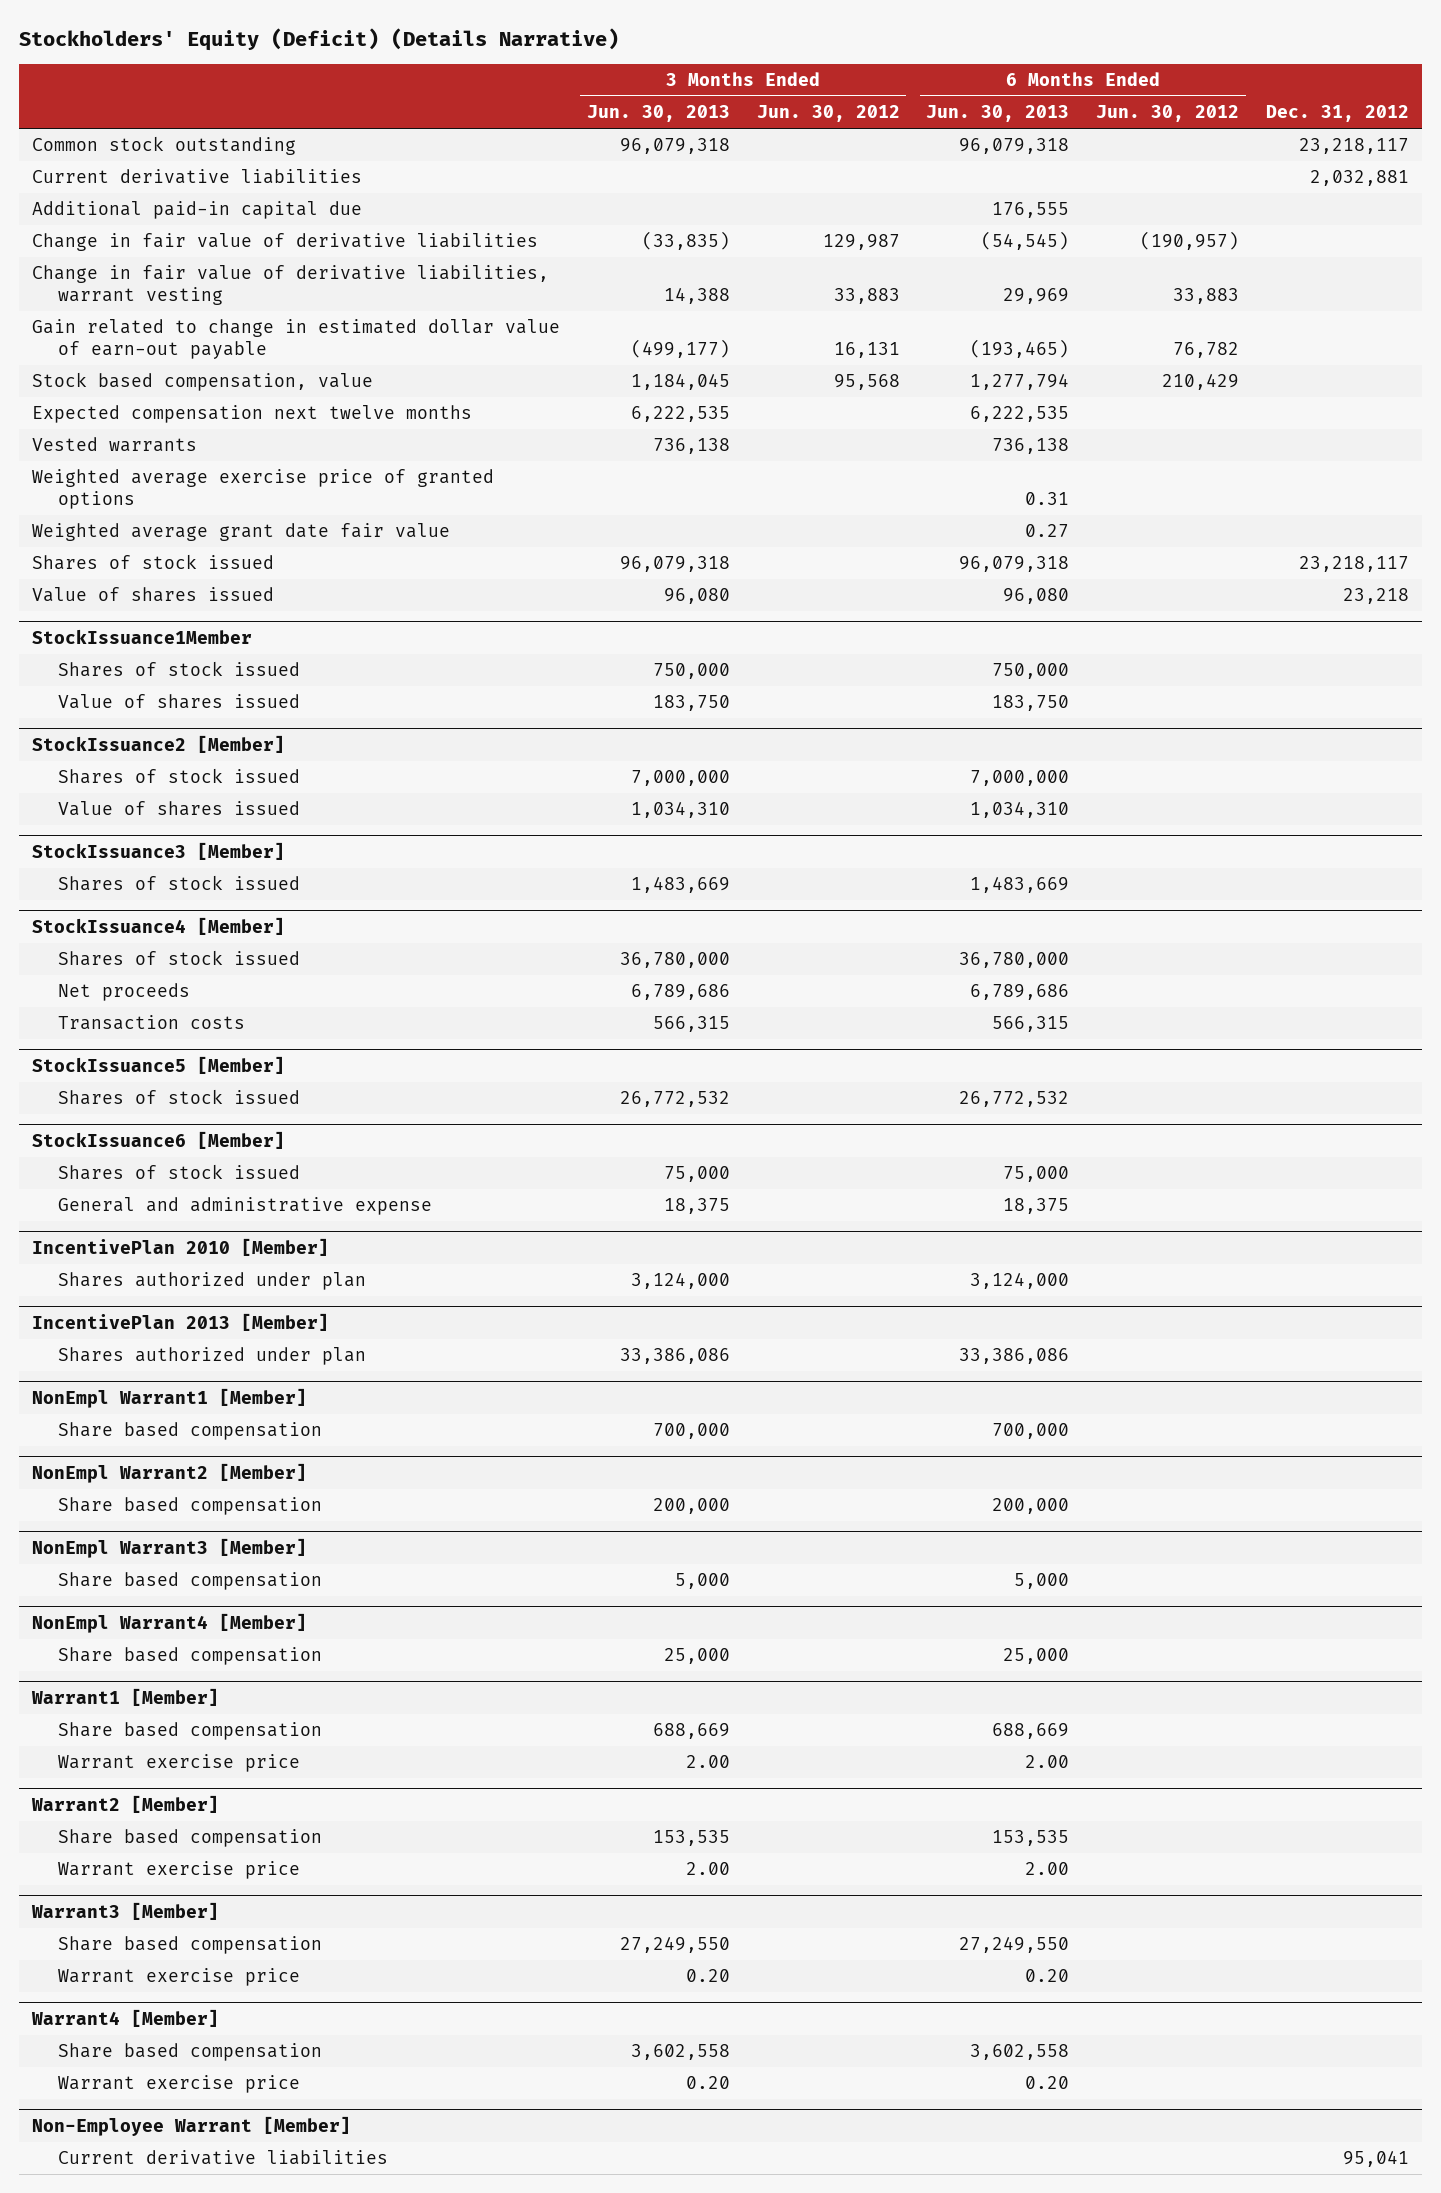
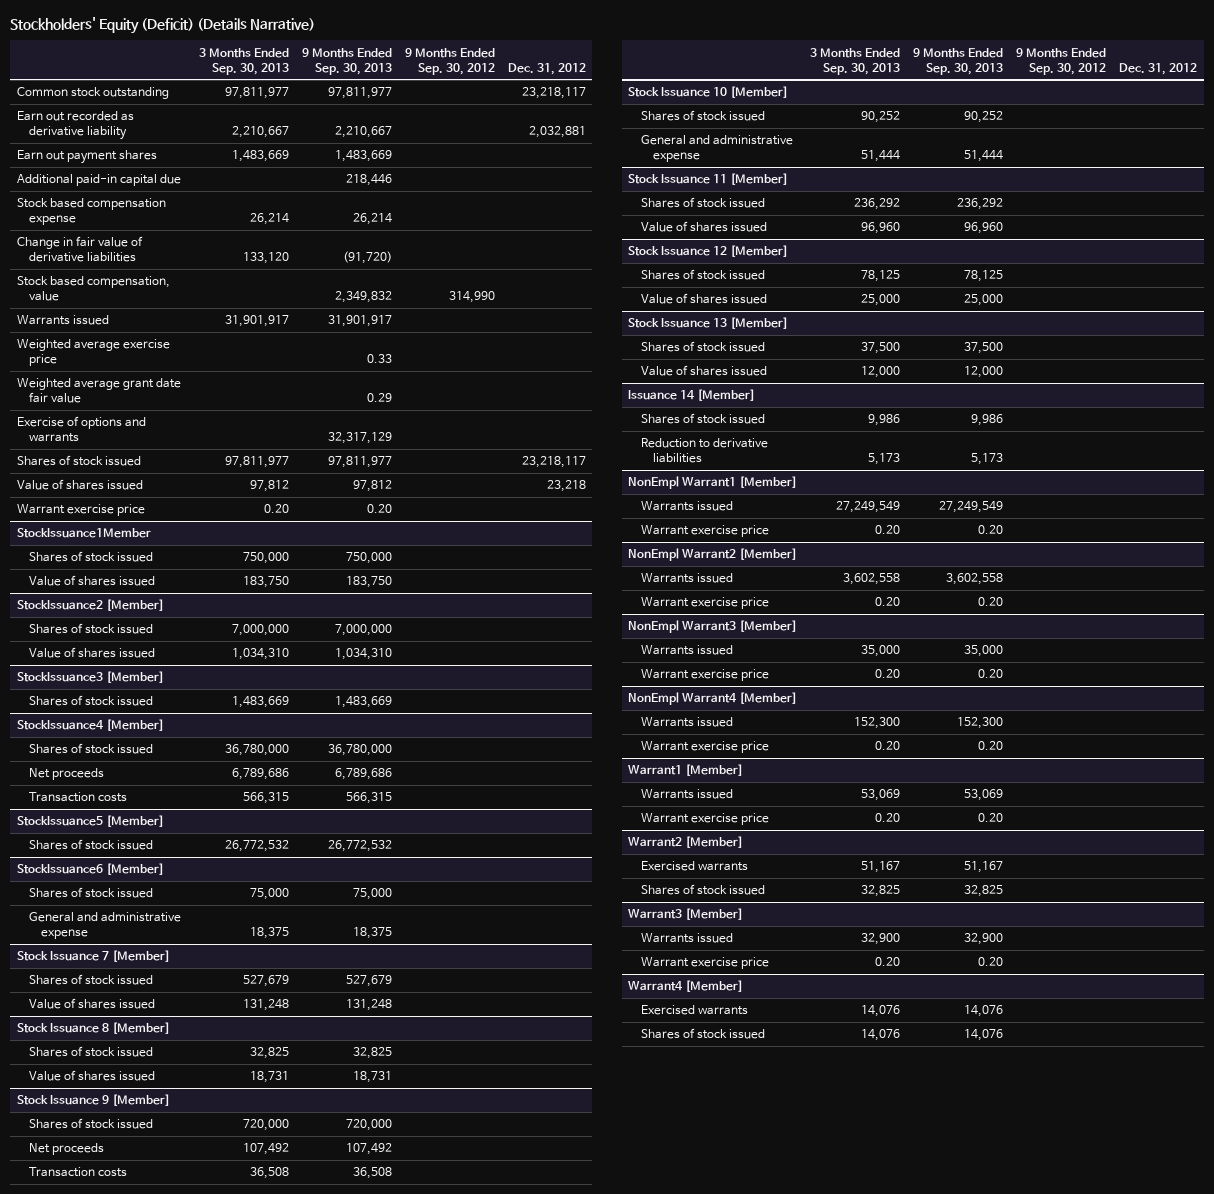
- | 3 Months Ended Jun. 30, 2013 | 3 Months Ended Jun. 30, 2012 | 6 Months Ended Jun. 30, 2013 | 6 Months Ended Jun. 30, 2012 | Dec. 31, 2012
+ | 3 Months Ended Sep. 30, 2013 | 9 Months Ended Sep. 30, 2013 | 9 Months Ended Sep. 30, 2012 | Dec. 31, 2012
- Current derivative liabilities | | | | | 2,032,881
+ Earn out recorded as derivative liability | 2,210,667 | 2,210,667 | | 2,032,881
+ Earn out payment shares | 1,483,669 | 1,483,669 | |
+ Stock based compensation expense | 26,214 | 26,214 | |
- Change in fair value of derivative liabilities, warrant vesting | 14,388 | 33,883 | 29,969 | 33,883 |
- Gain related to change in estimated dollar value of earn-out payable | (499,177) | 16,131 | (193,465) | 76,782 |
- Expected compensation next twelve months | 6,222,535 | | 6,222,535 | |
- Vested warrants | 736,138 | | 736,138 | |
- Weighted average exercise price of granted options | | | 0.31 | |
+ Warrants issued | 31,901,917 | 31,901,917 | |
+ Weighted average exercise price | | 0.33 | |
+ Exercise of options and warrants | | 32,317,129 | |
+ Warrant exercise price | 0.20 | 0.20 | |
- IncentivePlan 2010 [Member]
- Shares authorized under plan | 3,124,000 | | 3,124,000 | |
- IncentivePlan 2013 [Member]
- Shares authorized under plan | 33,386,086 | | 33,386,086 | |
+ Stock Issuance 7 [Member]
+ Shares of stock issued | 527,679 | 527,679 | |
+ Value of shares issued | 131,248 | 131,248 | |
+ Stock Issuance 8 [Member]
+ Shares of stock issued | 32,825 | 32,825 | |
+ Value of shares issued | 18,731 | 18,731 | |
+ Stock Issuance 9 [Member]
+ Shares of stock issued | 720,000 | 720,000 | |
+ Net proceeds | 107,492 | 107,492 | |
+ Transaction costs | 36,508 | 36,508 | |
+ Stock Issuance 10 [Member]
+ Shares of stock issued | 90,252 | 90,252 | |
+ General and administrative expense | 51,444 | 51,444 | |
+ Stock Issuance 11 [Member]
+ Shares of stock issued | 236,292 | 236,292 | |
+ Value of shares issued | 96,960 | 96,960 | |
+ Stock Issuance 12 [Member]
+ Shares of stock issued | 78,125 | 78,125 | |
+ Value of shares issued | 25,000 | 25,000 | |
+ Stock Issuance 13 [Member]
+ Shares of stock issued | 37,500 | 37,500 | |
+ Value of shares issued | 12,000 | 12,000 | |
+ Issuance 14 [Member]
+ Shares of stock issued | 9,986 | 9,986 | |
+ Reduction to derivative liabilities | 5,173 | 5,173 | |
@ NonEmpl Warrant1 [Member]
- Share based compensation | 700,000 | | 700,000 | |
+ Warrants issued | 27,249,549 | 27,249,549 | |
+ Warrant exercise price | 0.20 | 0.20 | |
@ NonEmpl Warrant2 [Member]
- Share based compensation | 200,000 | | 200,000 | |
+ Warrants issued | 3,602,558 | 3,602,558 | |
+ Warrant exercise price | 0.20 | 0.20 | |
@ NonEmpl Warrant3 [Member]
- Share based compensation | 5,000 | | 5,000 | |
+ Warrants issued | 35,000 | 35,000 | |
+ Warrant exercise price | 0.20 | 0.20 | |
@ NonEmpl Warrant4 [Member]
- Share based compensation | 25,000 | | 25,000 | |
+ Warrants issued | 152,300 | 152,300 | |
+ Warrant exercise price | 0.20 | 0.20 | |
@ Warrant1 [Member]
- Share based compensation | 688,669 | | 688,669 | |
+ Warrants issued | 53,069 | 53,069 | |
@ Warrant2 [Member]
- Share based compensation | 153,535 | | 153,535 | |
- Warrant exercise price | 2.00 | | 2.00 | |
+ Exercised warrants | 51,167 | 51,167 | |
+ Shares of stock issued | 32,825 | 32,825 | |
@ Warrant3 [Member]
- Share based compensation | 27,249,550 | | 27,249,550 | |
+ Warrants issued | 32,900 | 32,900 | |
@ Warrant4 [Member]
- Share based compensation | 3,602,558 | | 3,602,558 | |
- Warrant exercise price | 0.20 | | 0.20 | |
- Non-Employee Warrant [Member]
- Current derivative liabilities | | | | | 95,041
@ Warrant4 [Member]
+ Exercised warrants | 14,076 | 14,076 | |
+ Shares of stock issued | 14,076 | 14,076 | |

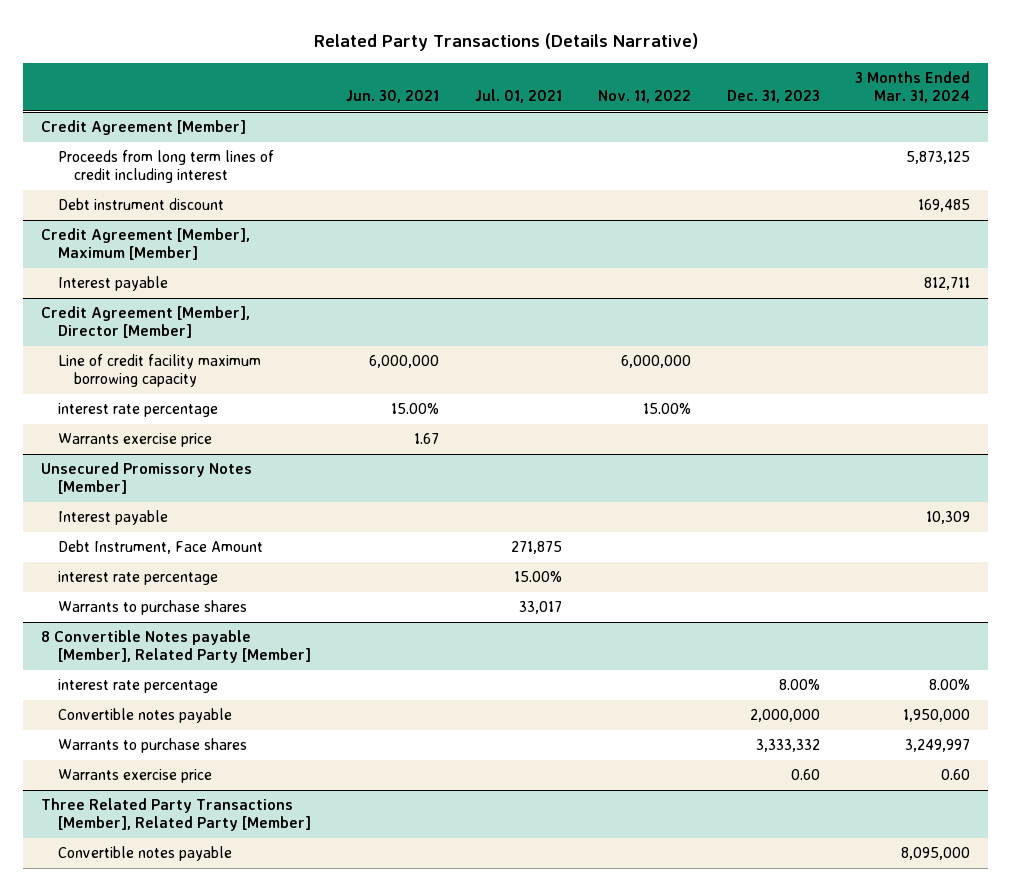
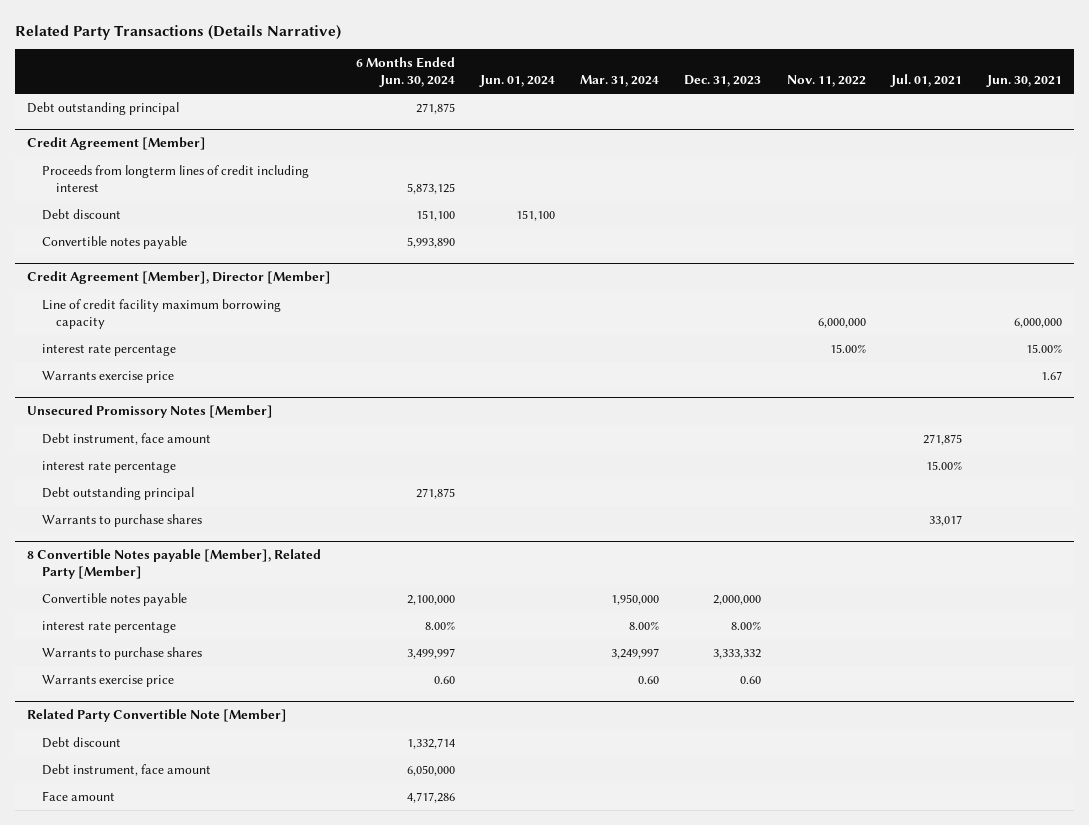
- | Jun. 30, 2021 | Jul. 01, 2021 | Nov. 11, 2022 | Dec. 31, 2023 | 3 Months Ended Mar. 31, 2024
+ | 6 Months Ended Jun. 30, 2024 | Jun. 01, 2024 | Mar. 31, 2024 | Dec. 31, 2023 | Nov. 11, 2022 | Jul. 01, 2021 | Jun. 30, 2021
+ Debt outstanding principal | 271,875 | | | | | |
@ Credit Agreement [Member]
- Proceeds from long term lines of credit including interest | | | | | 5,873,125
- Debt instrument discount | | | | | 169,485
- Credit Agreement [Member], Maximum [Member]
- Interest payable | | | | | 812,711
@ Credit Agreement [Member]
+ Proceeds from longterm lines of credit including interest | 5,873,125 | | | | | |
+ Debt discount | 151,100 | 151,100 | | | | |
+ Convertible notes payable | 5,993,890 | | | | | |
@ Unsecured Promissory Notes [Member]
- Interest payable | | | | | 10,309
- Debt Instrument, Face Amount | | 271,875 | | |
+ Debt instrument, face amount | | | | | | 271,875 |
+ Debt outstanding principal | 271,875 | | | | | |
@ 8 Convertible Notes payable [Member], Related Party [Member]
moved down: interest rate percentage | 8.00% | | 8.00% | 8.00% | | |
- Three Related Party Transactions [Member], Related Party [Member]
- Convertible notes payable | | | | | 8,095,000
+ Related Party Convertible Note [Member]
+ Debt discount | 1,332,714 | | | | | |
+ Debt instrument, face amount | 6,050,000 | | | | | |
+ Face amount | 4,717,286 | | | | | |

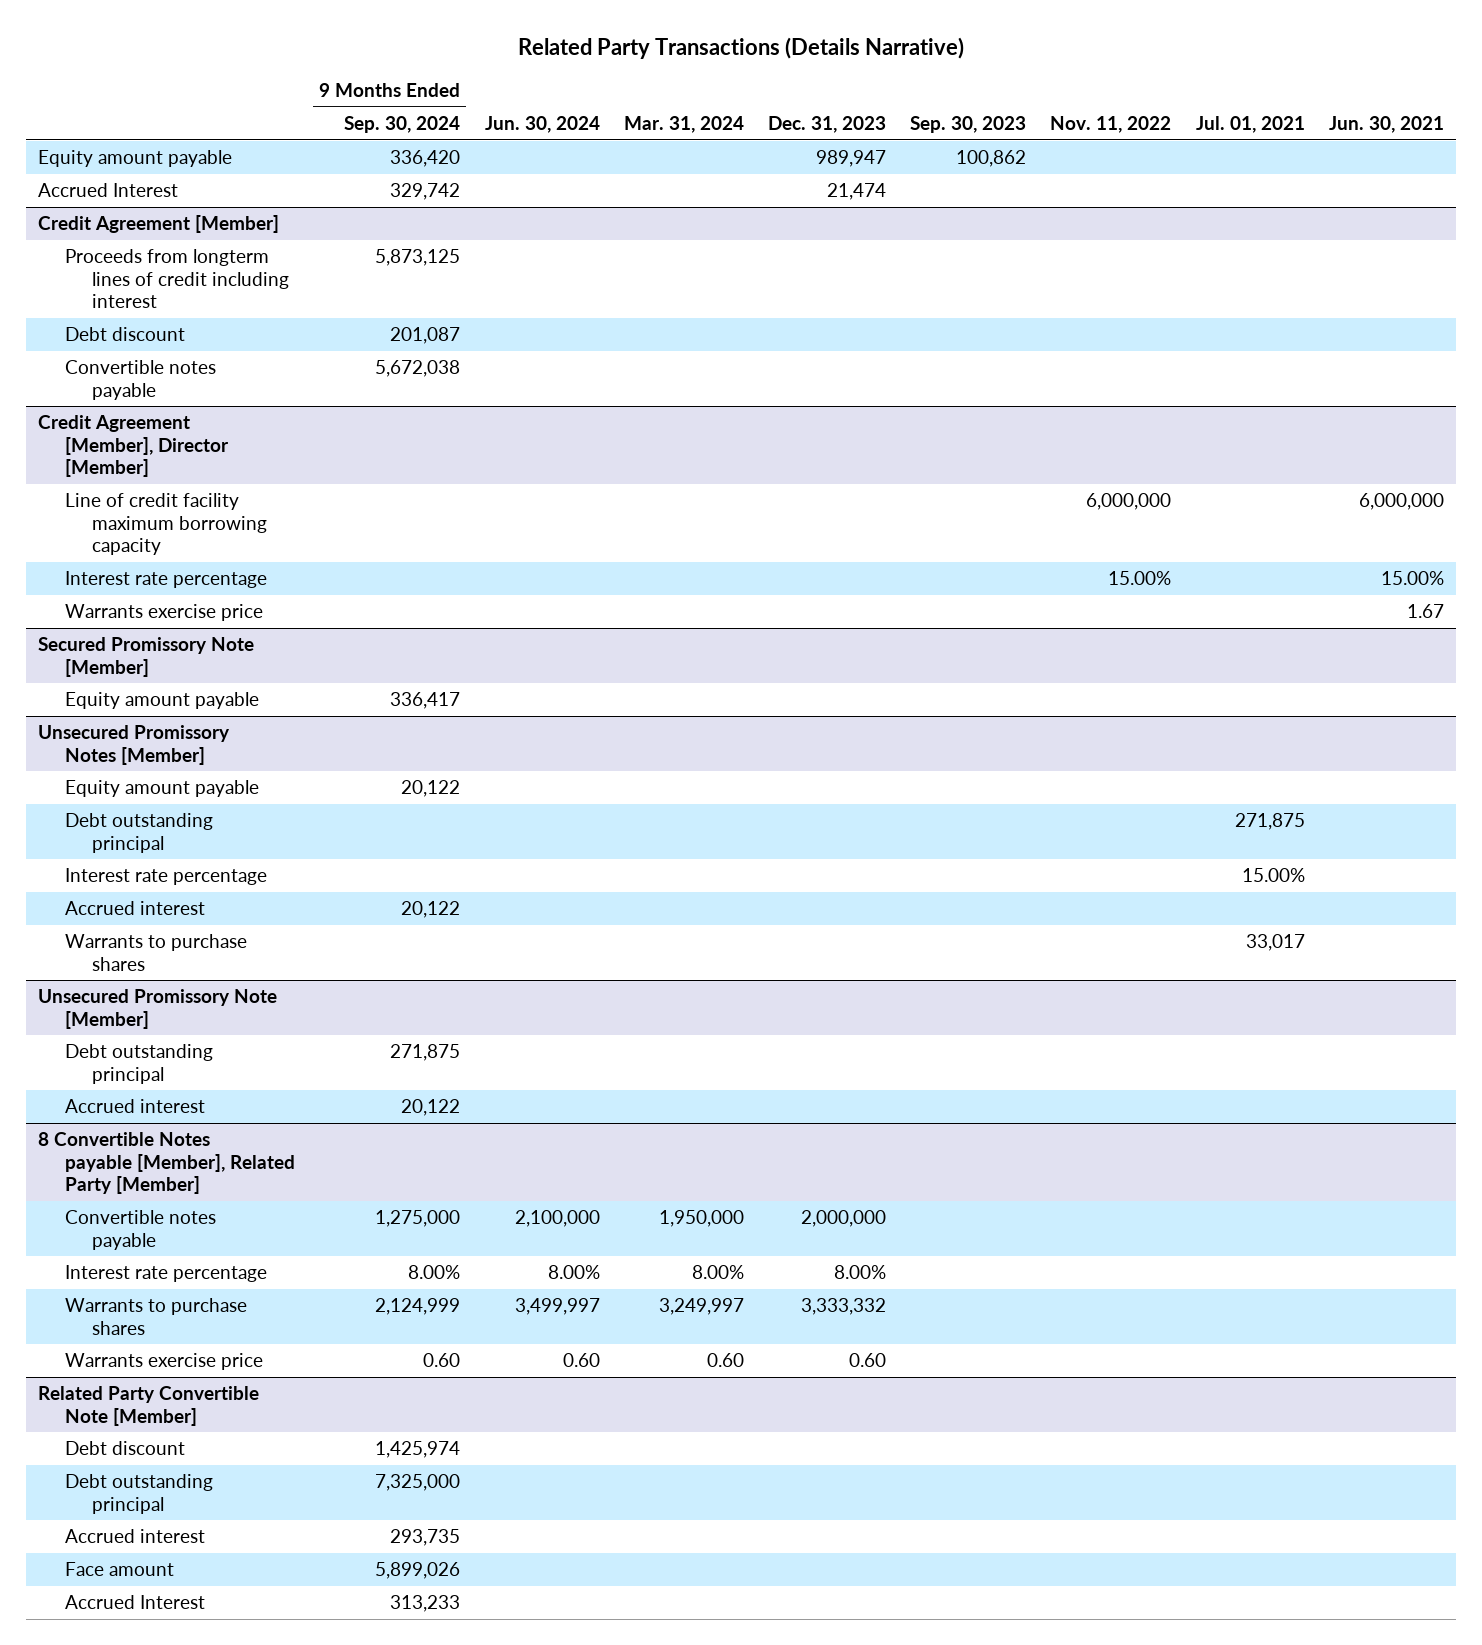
- | 6 Months Ended Jun. 30, 2024 | Jun. 01, 2024 | Mar. 31, 2024 | Dec. 31, 2023 | Nov. 11, 2022 | Jul. 01, 2021 | Jun. 30, 2021
+ | 9 Months Ended Sep. 30, 2024 | Jun. 30, 2024 | Mar. 31, 2024 | Dec. 31, 2023 | Sep. 30, 2023 | Nov. 11, 2022 | Jul. 01, 2021 | Jun. 30, 2021
- Debt outstanding principal | 271,875 | | | | | |
+ Equity amount payable | 336,420 | | | 989,947 | 100,862 | | |
+ Accrued Interest | 329,742 | | | 21,474 | | | |
@ Credit Agreement [Member], Director [Member]
- interest rate percentage | | | | | 15.00% | | 15.00%
+ Interest rate percentage | | | | | | 15.00% | | 15.00%
+ Secured Promissory Note [Member]
+ Equity amount payable | 336,417 | | | | | | |
@ Unsecured Promissory Notes [Member]
- Debt instrument, face amount | | | | | | 271,875 |
- interest rate percentage | | | | | | 15.00% |
- Debt outstanding principal | 271,875 | | | | | |
+ Equity amount payable | 20,122 | | | | | | |
+ Debt outstanding principal | | | | | | | 271,875 |
+ Interest rate percentage | | | | | | | 15.00% |
+ Accrued interest | 20,122 | | | | | | |
+ Unsecured Promissory Note [Member]
+ Debt outstanding principal | 271,875 | | | | | | |
+ Accrued interest | 20,122 | | | | | | |
@ 8 Convertible Notes payable [Member], Related Party [Member]
- interest rate percentage | 8.00% | | 8.00% | 8.00% | | |
+ Interest rate percentage | 8.00% | 8.00% | 8.00% | 8.00% | | | |
@ Related Party Convertible Note [Member]
- Debt instrument, face amount | 6,050,000 | | | | | |
+ Debt outstanding principal | 7,325,000 | | | | | | |
+ Accrued interest | 293,735 | | | | | | |
+ Accrued Interest | 313,233 | | | | | | |

